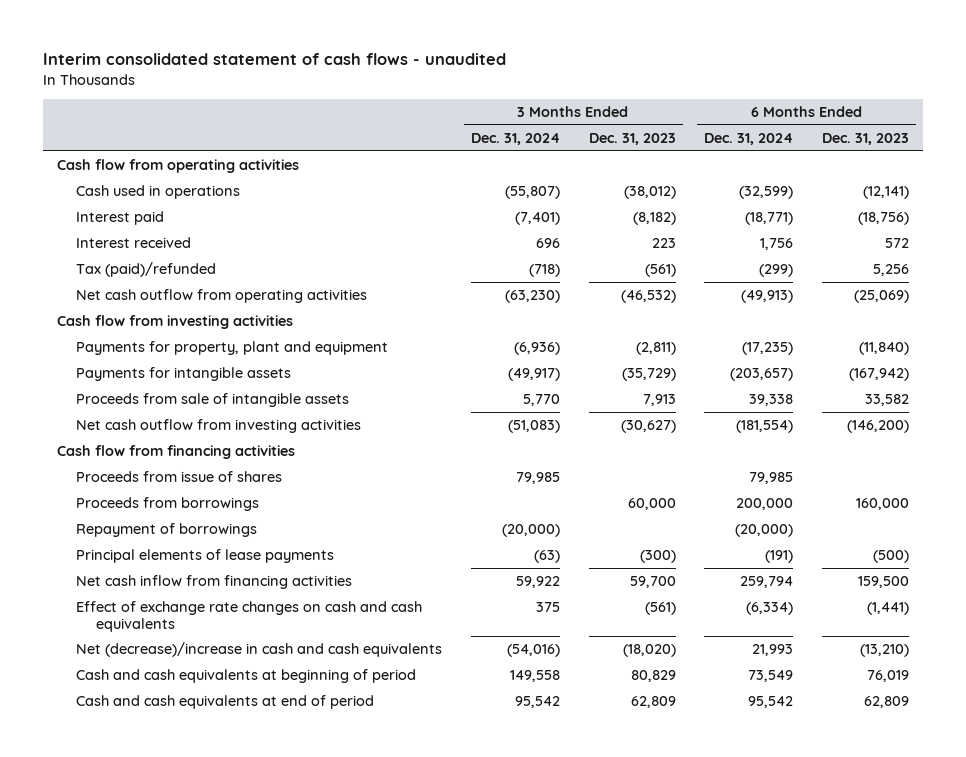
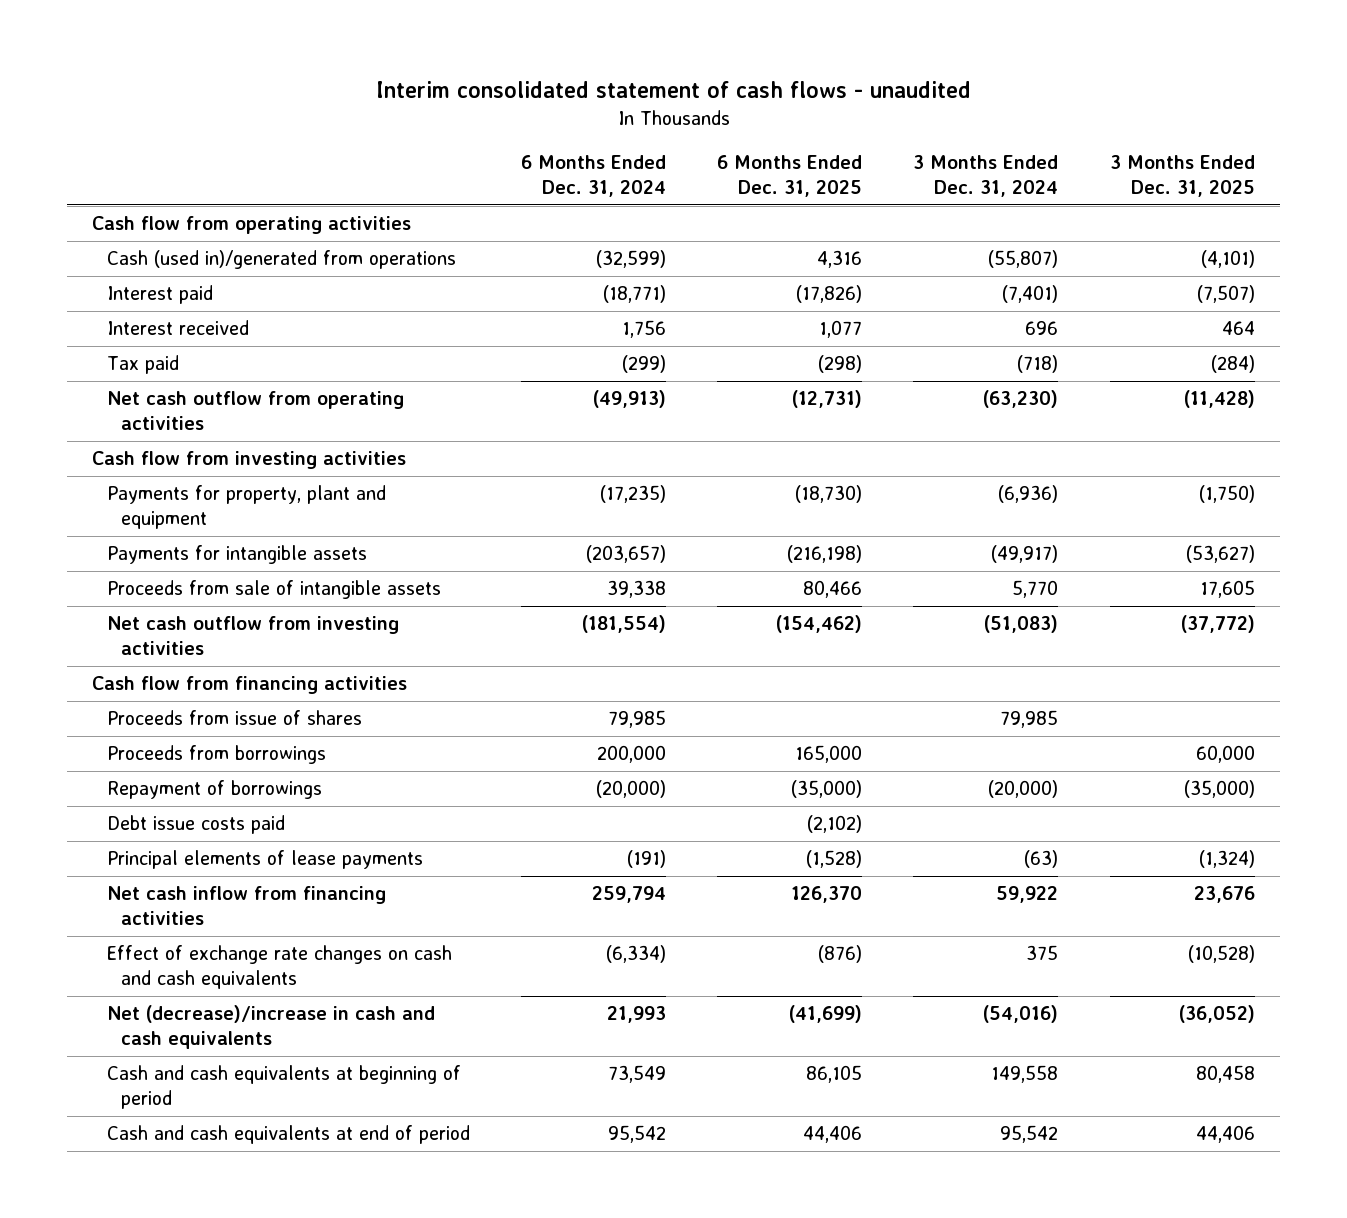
- | 3 Months Ended Dec. 31, 2024 | 3 Months Ended Dec. 31, 2023 | 6 Months Ended Dec. 31, 2024 | 6 Months Ended Dec. 31, 2023
+ | 6 Months Ended Dec. 31, 2024 | 6 Months Ended Dec. 31, 2025 | 3 Months Ended Dec. 31, 2024 | 3 Months Ended Dec. 31, 2025
- Cash used in operations | (55,807) | (38,012) | (32,599) | (12,141)
+ Cash (used in)/generated from operations | (32,599) | 4,316 | (55,807) | (4,101)
- Tax (paid)/refunded | (718) | (561) | (299) | 5,256
+ Tax paid | (299) | (298) | (718) | (284)
+ Debt issue costs paid | | (2,102) | |

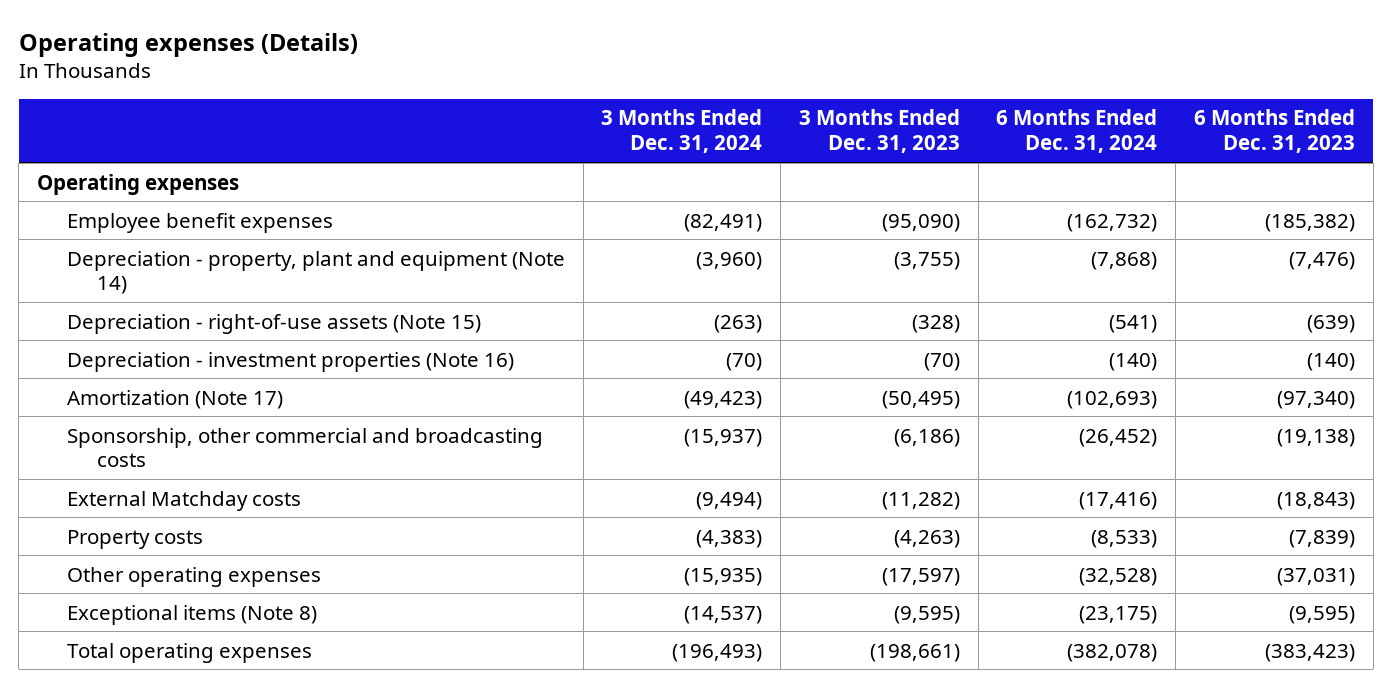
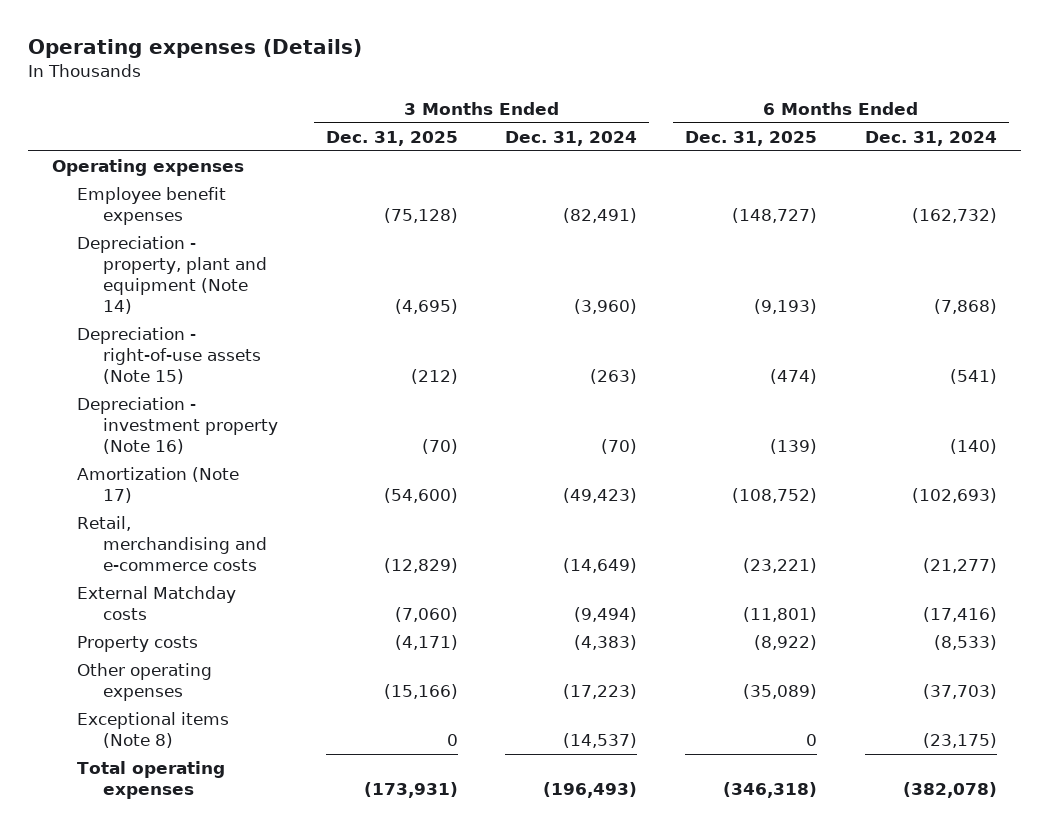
- | 3 Months Ended Dec. 31, 2024 | 3 Months Ended Dec. 31, 2023 | 6 Months Ended Dec. 31, 2024 | 6 Months Ended Dec. 31, 2023
+ | 3 Months Ended Dec. 31, 2025 | 3 Months Ended Dec. 31, 2024 | 6 Months Ended Dec. 31, 2025 | 6 Months Ended Dec. 31, 2024
- Depreciation - investment properties (Note 16) | (70) | (70) | (140) | (140)
+ Depreciation - investment property (Note 16) | (70) | (70) | (139) | (140)
- Sponsorship, other commercial and broadcasting costs | (15,937) | (6,186) | (26,452) | (19,138)
+ Retail, merchandising and e-commerce costs | (12,829) | (14,649) | (23,221) | (21,277)
- Other operating expenses | (15,935) | (17,597) | (32,528) | (37,031)
+ Other operating expenses | (15,166) | (17,223) | (35,089) | (37,703)

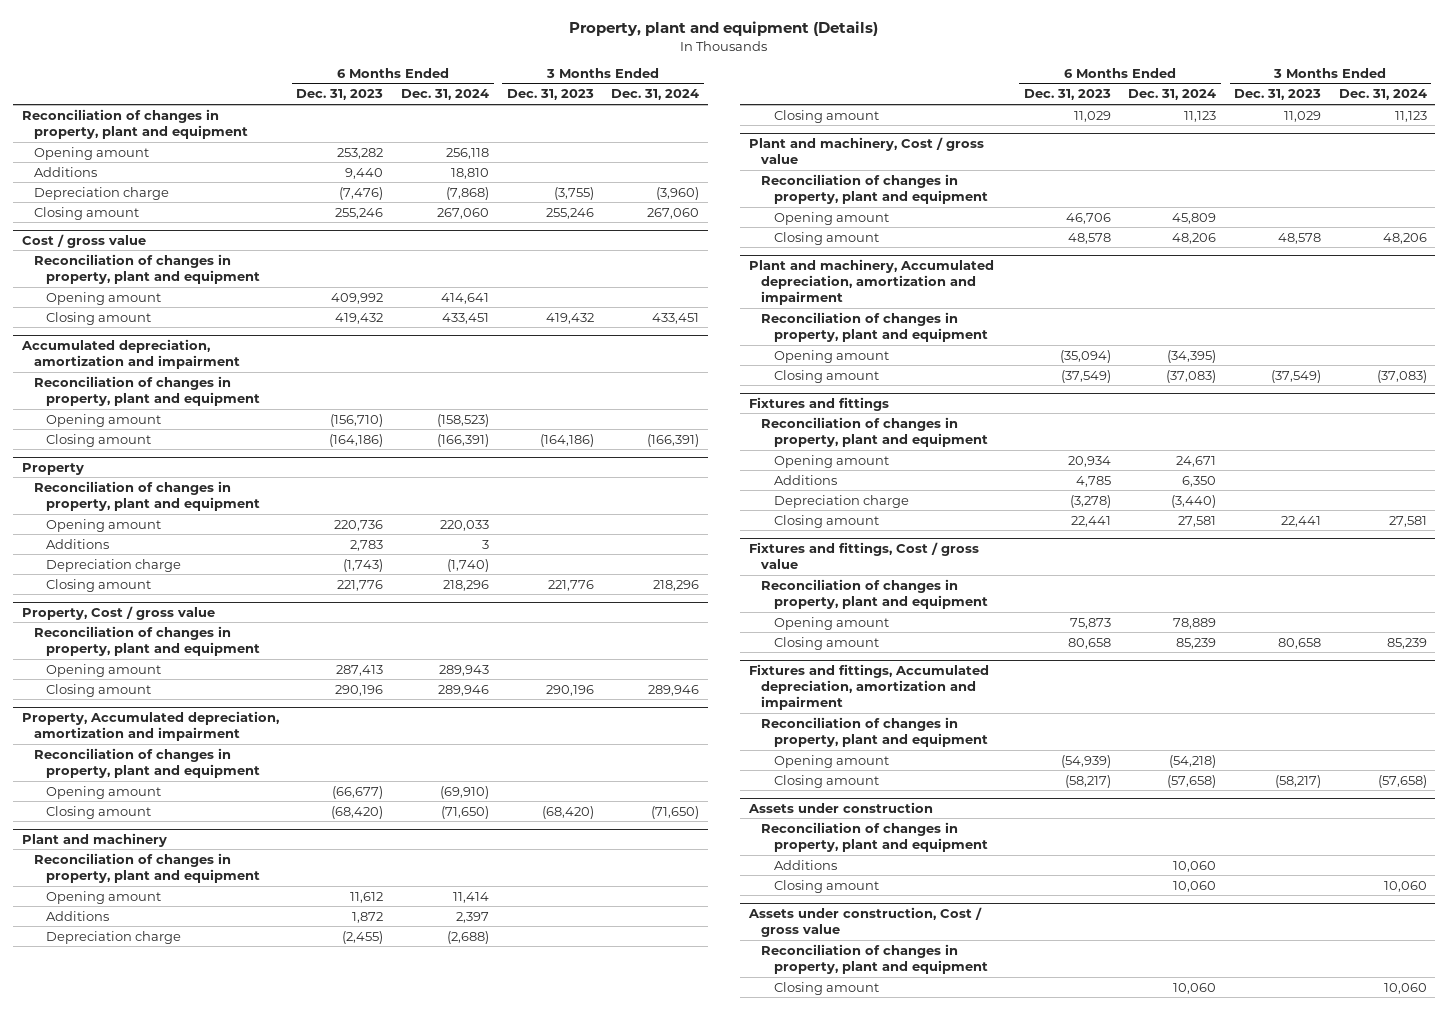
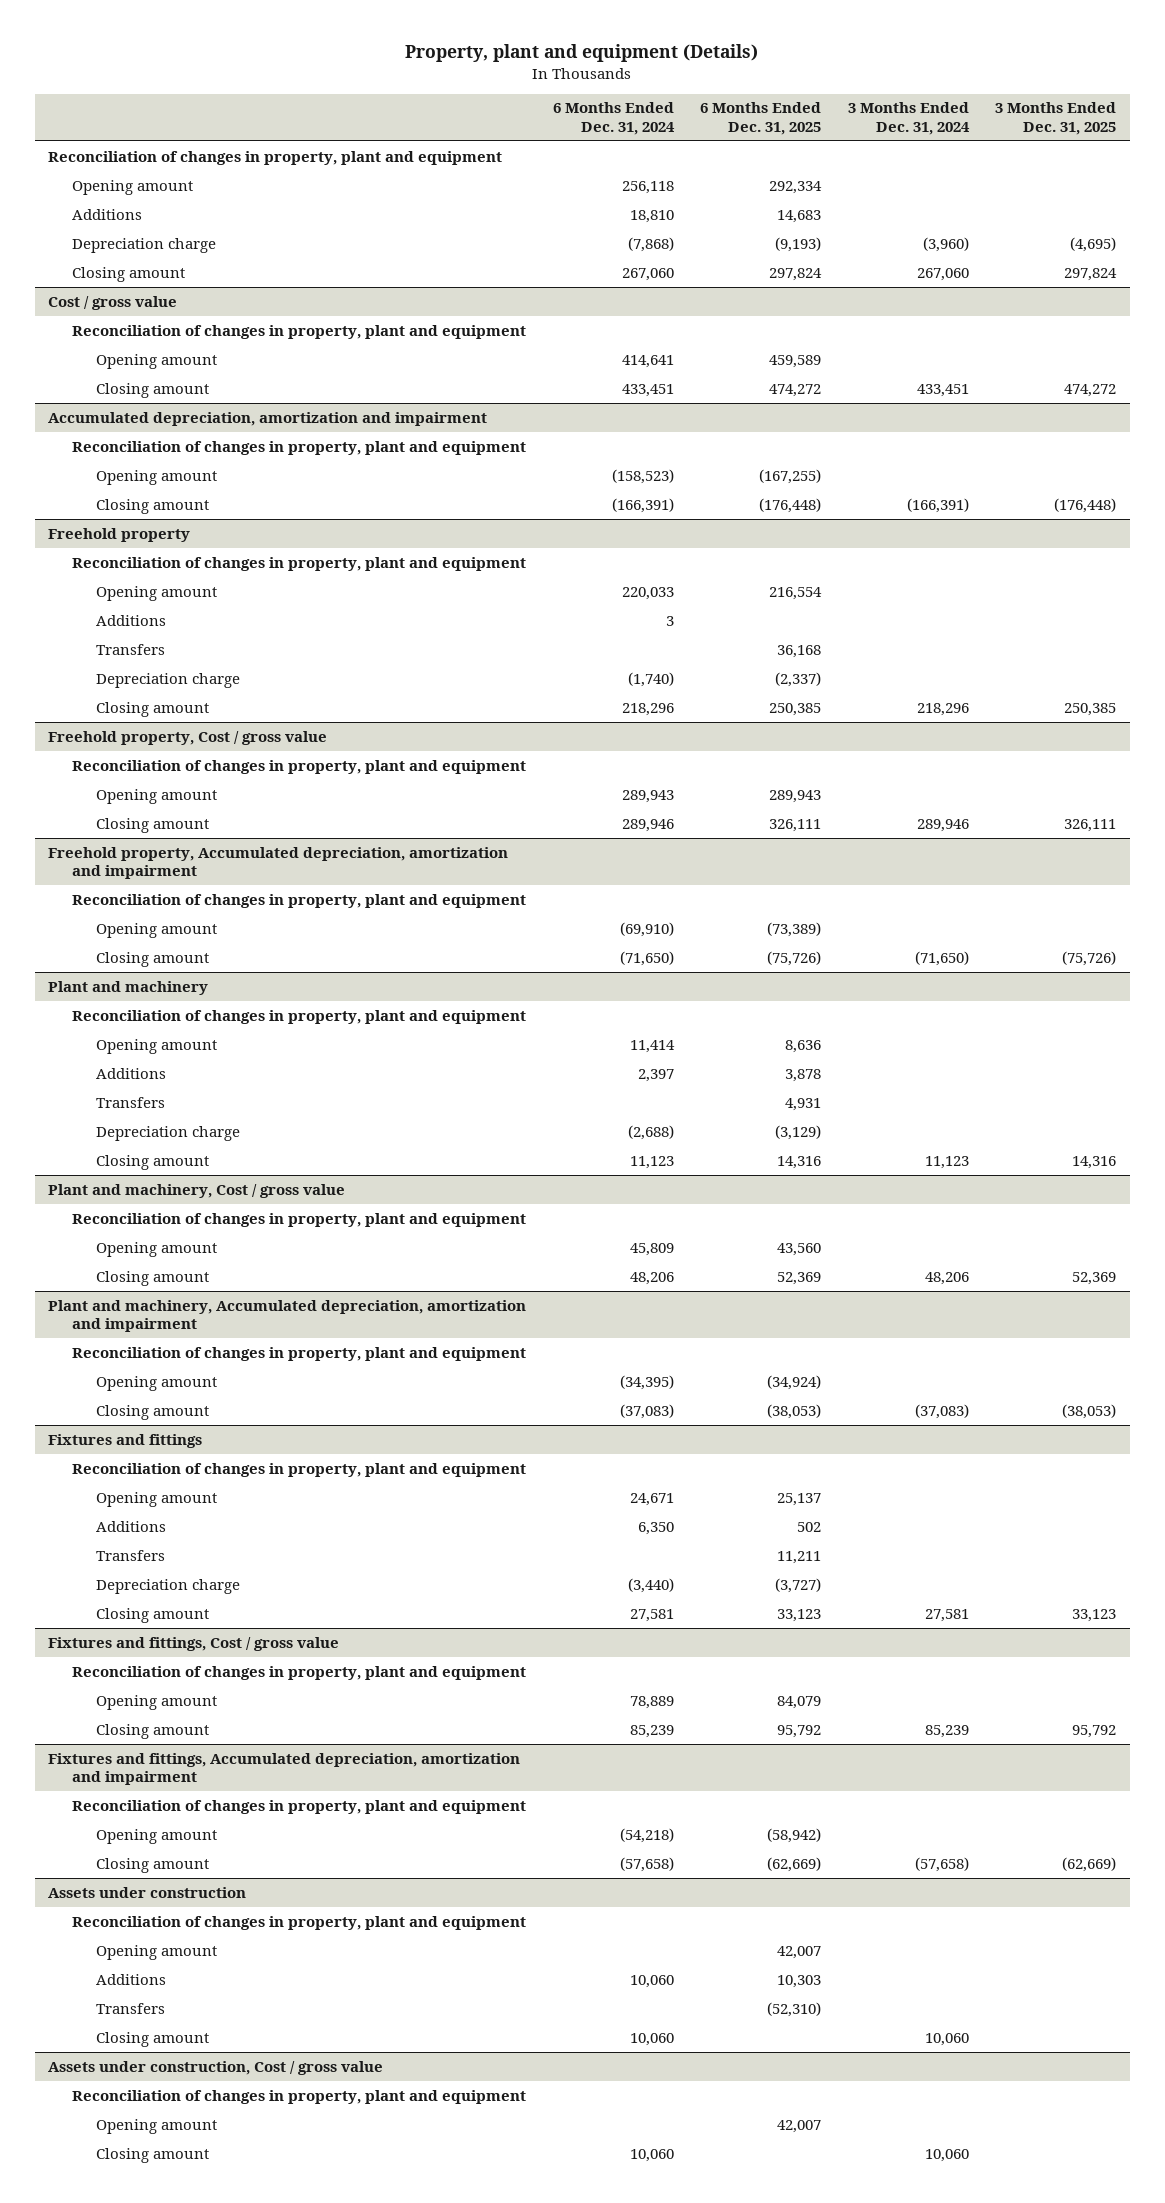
- | 6 Months Ended Dec. 31, 2023 | 6 Months Ended Dec. 31, 2024 | 3 Months Ended Dec. 31, 2023 | 3 Months Ended Dec. 31, 2024
+ | 6 Months Ended Dec. 31, 2024 | 6 Months Ended Dec. 31, 2025 | 3 Months Ended Dec. 31, 2024 | 3 Months Ended Dec. 31, 2025
- Property
+ Freehold property
+ Transfers | | 36,168 | |
- Property, Cost / gross value
+ Freehold property, Cost / gross value
- Property, Accumulated depreciation, amortization and impairment
+ Freehold property, Accumulated depreciation, amortization and impairment
@ Plant and machinery
+ Transfers | | 4,931 | |
@ Fixtures and fittings
+ Transfers | | 11,211 | |
@ Assets under construction
+ Opening amount | | 42,007 | |
+ Transfers | | (52,310) | |
@ Assets under construction, Cost / gross value
+ Opening amount | | 42,007 | |

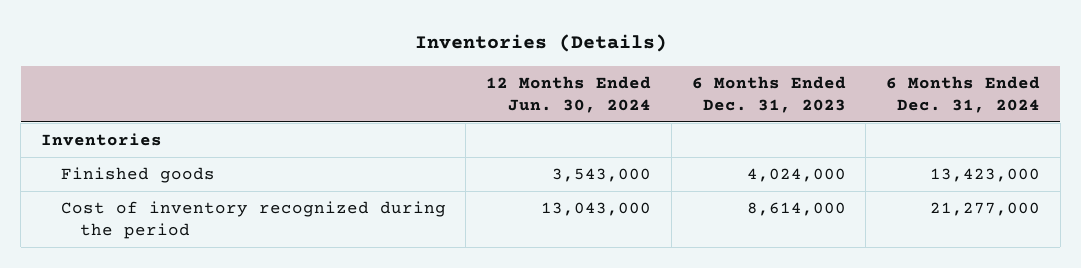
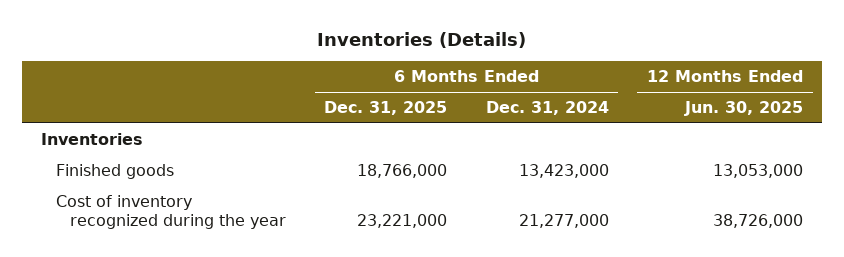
- | 12 Months Ended Jun. 30, 2024 | 6 Months Ended Dec. 31, 2023 | 6 Months Ended Dec. 31, 2024
+ | 6 Months Ended Dec. 31, 2025 | 6 Months Ended Dec. 31, 2024 | 12 Months Ended Jun. 30, 2025
- Cost of inventory recognized during the period | 13,043,000 | 8,614,000 | 21,277,000
+ Cost of inventory recognized during the year | 23,221,000 | 21,277,000 | 38,726,000

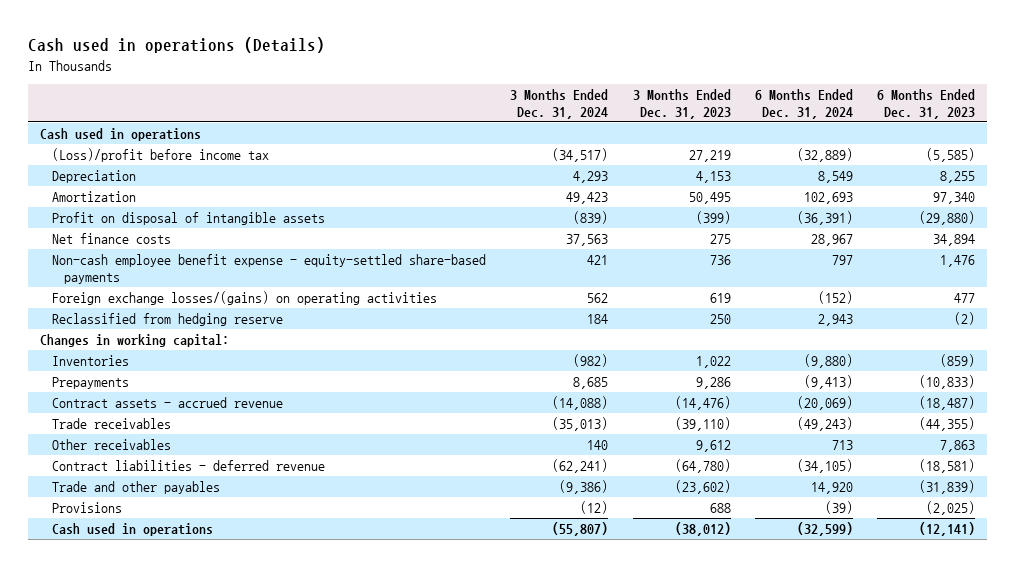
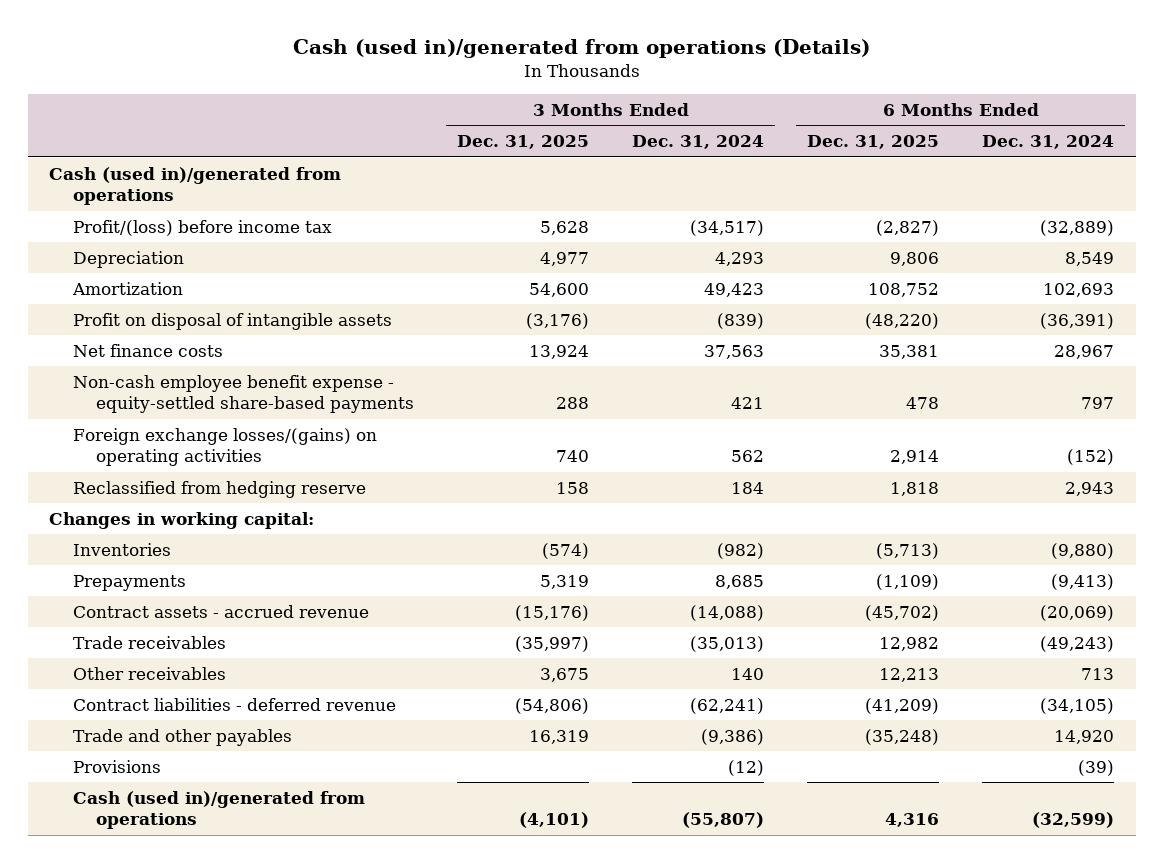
- Cash used in operations (Details)
+ Cash (used in)/generated from operations (Details)
- | 3 Months Ended Dec. 31, 2024 | 3 Months Ended Dec. 31, 2023 | 6 Months Ended Dec. 31, 2024 | 6 Months Ended Dec. 31, 2023
+ | 3 Months Ended Dec. 31, 2025 | 3 Months Ended Dec. 31, 2024 | 6 Months Ended Dec. 31, 2025 | 6 Months Ended Dec. 31, 2024
- Cash used in operations
- (Loss)/profit before income tax | (34,517) | 27,219 | (32,889) | (5,585)
+ Cash (used in)/generated from operations
+ Profit/(loss) before income tax | 5,628 | (34,517) | (2,827) | (32,889)
- Cash used in operations | (55,807) | (38,012) | (32,599) | (12,141)
+ Cash (used in)/generated from operations | (4,101) | (55,807) | 4,316 | (32,599)

